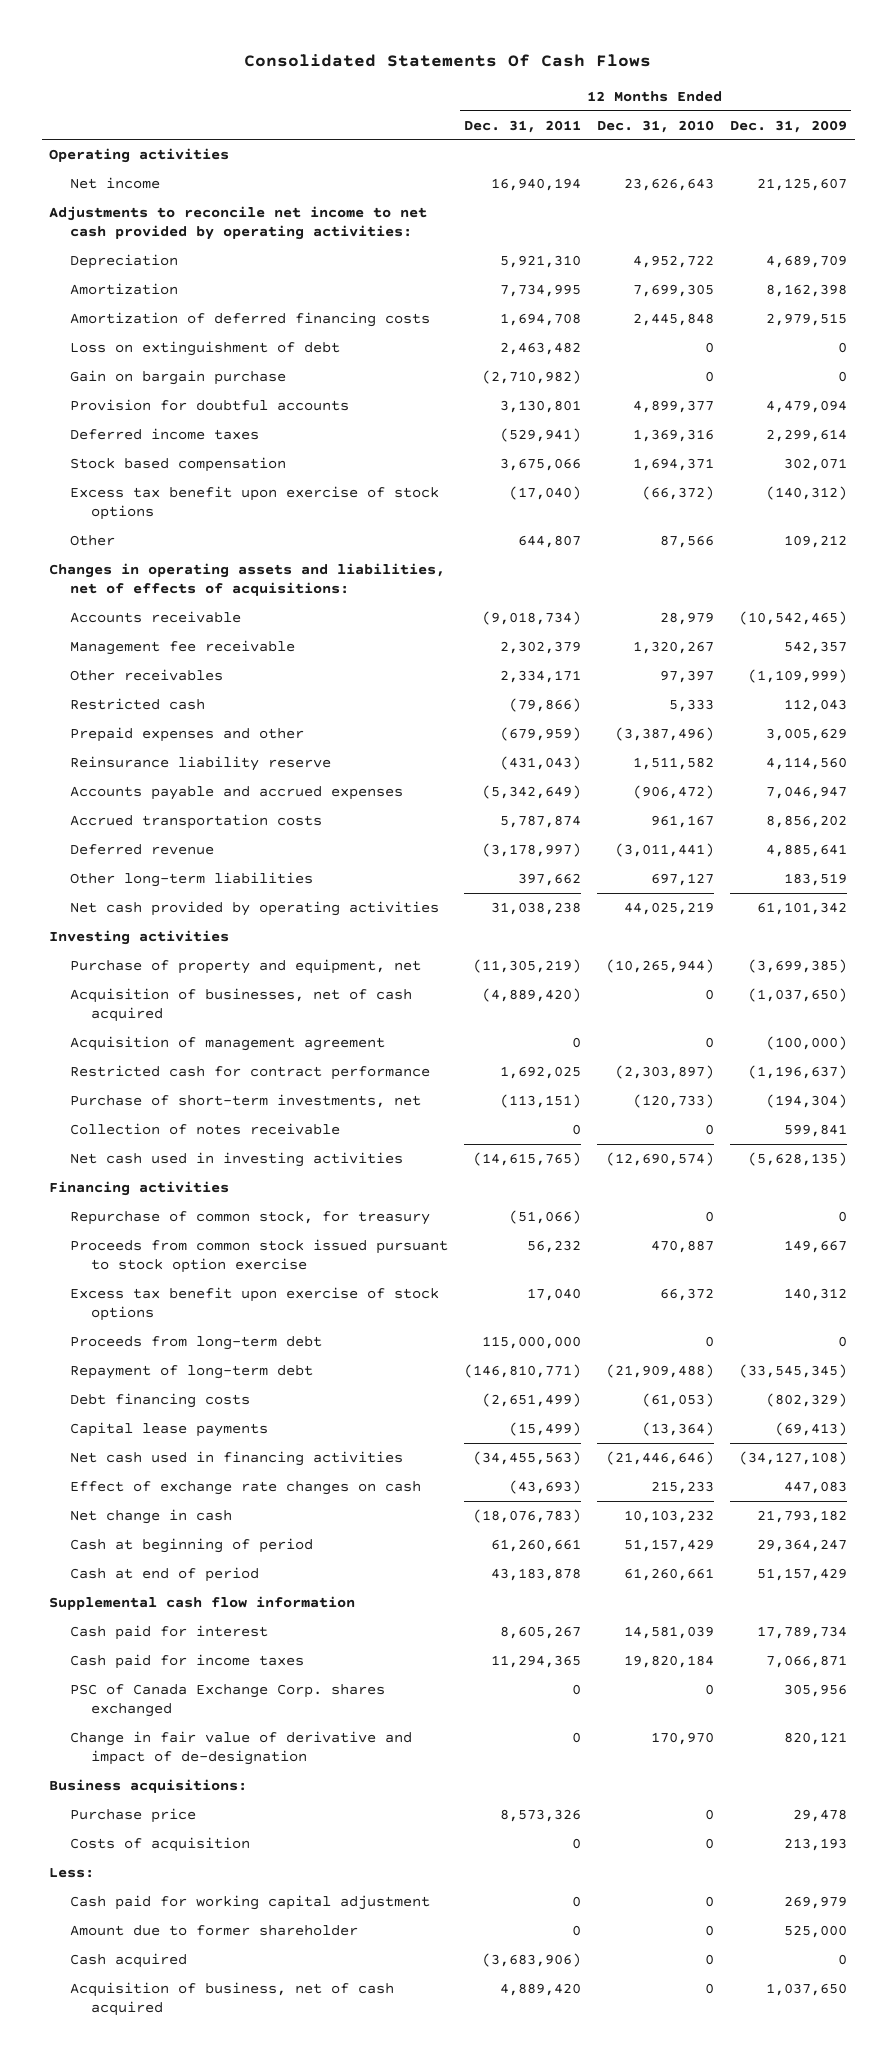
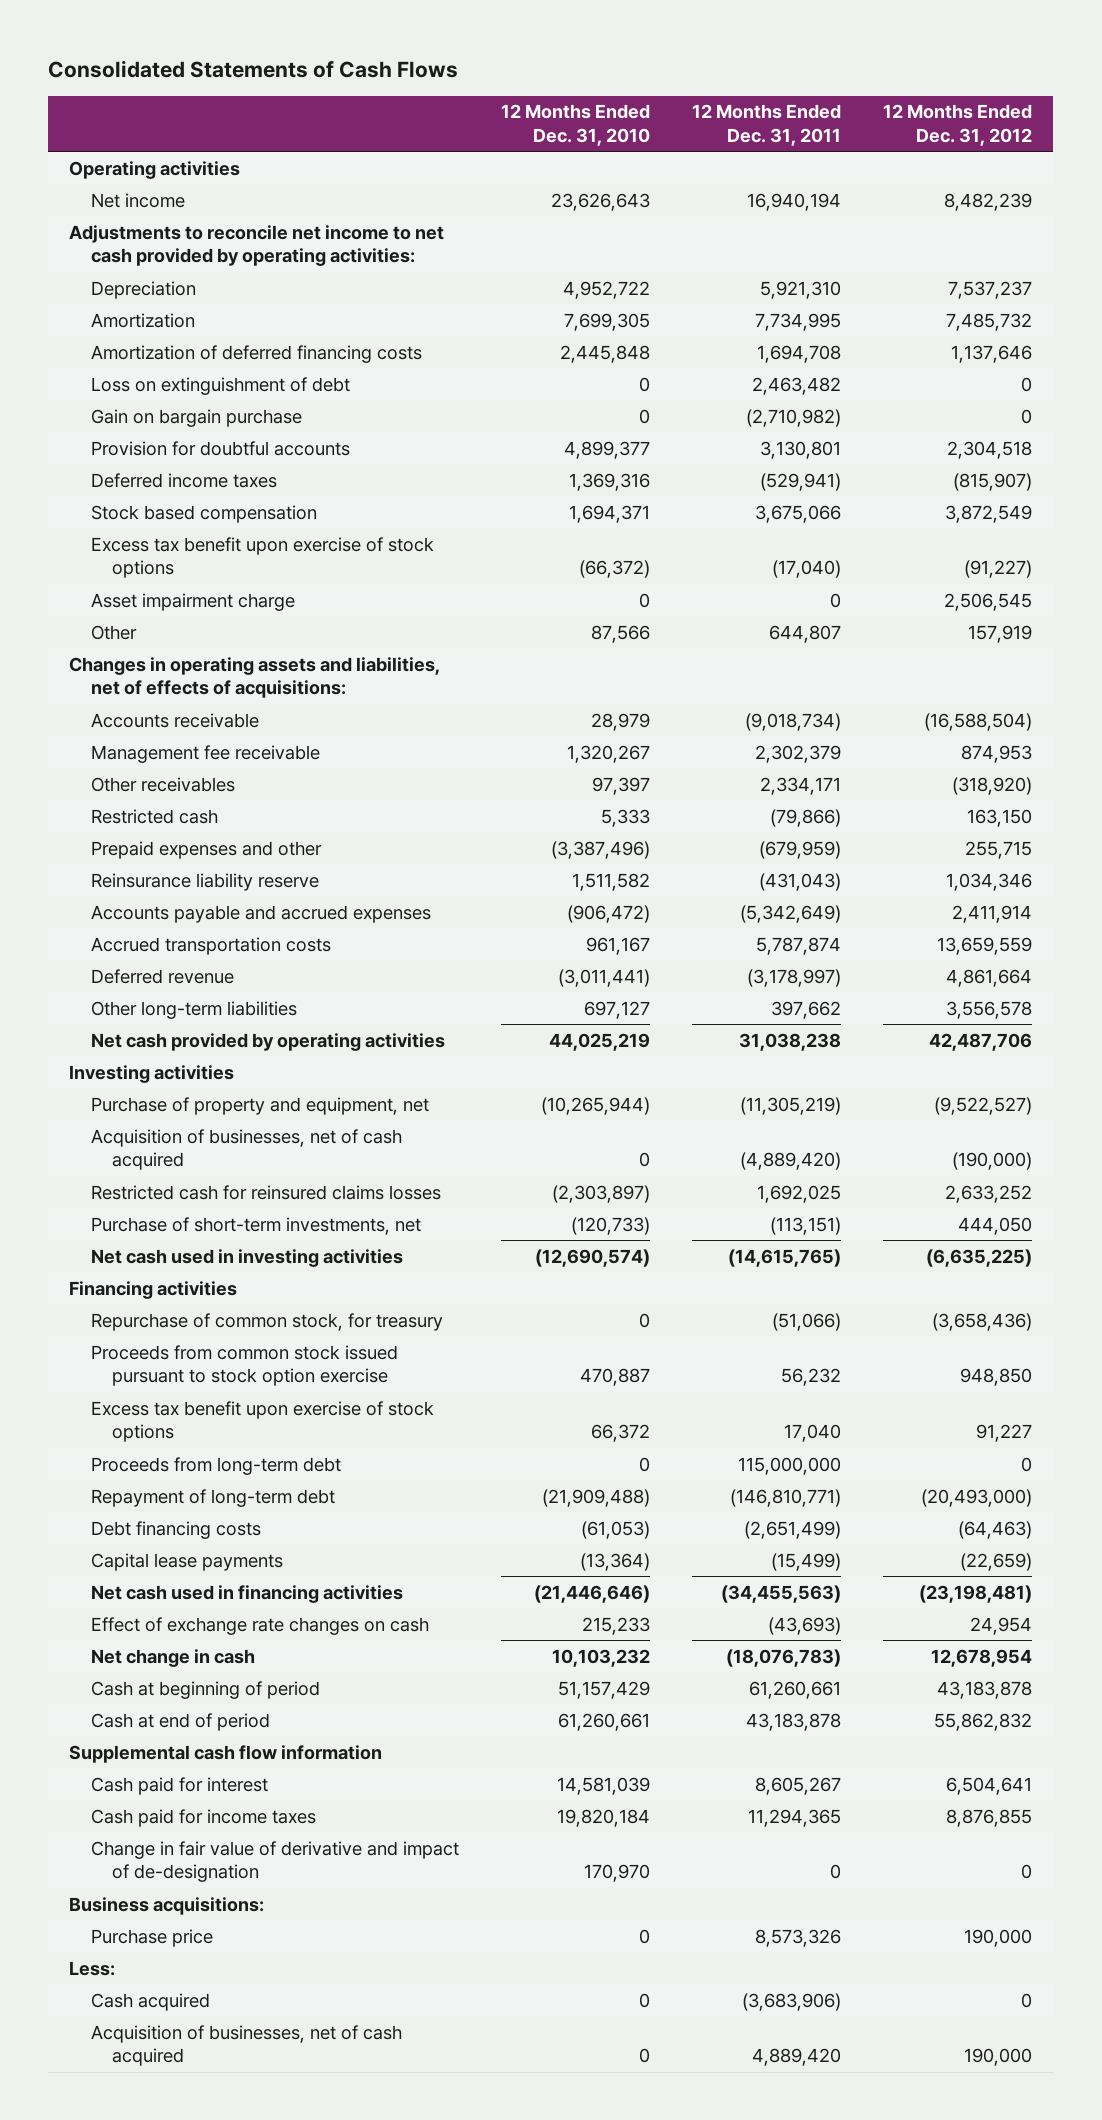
- Consolidated Statements Of Cash Flows
+ Consolidated Statements of Cash Flows
- | 12 Months Ended Dec. 31, 2011 | 12 Months Ended Dec. 31, 2010 | 12 Months Ended Dec. 31, 2009
+ | 12 Months Ended Dec. 31, 2010 | 12 Months Ended Dec. 31, 2011 | 12 Months Ended Dec. 31, 2012
+ Asset impairment charge | 0 | 0 | 2,506,545
- Acquisition of management agreement | 0 | 0 | (100,000)
- Restricted cash for contract performance | 1,692,025 | (2,303,897) | (1,196,637)
+ Restricted cash for reinsured claims losses | (2,303,897) | 1,692,025 | 2,633,252
- Collection of notes receivable | 0 | 0 | 599,841
- PSC of Canada Exchange Corp. shares exchanged | 0 | 0 | 305,956
- Costs of acquisition | 0 | 0 | 213,193
- Cash paid for working capital adjustment | 0 | 0 | 269,979
- Amount due to former shareholder | 0 | 0 | 525,000
- Acquisition of business, net of cash acquired | 4,889,420 | 0 | 1,037,650
+ Acquisition of businesses, net of cash acquired | 0 | 4,889,420 | 190,000

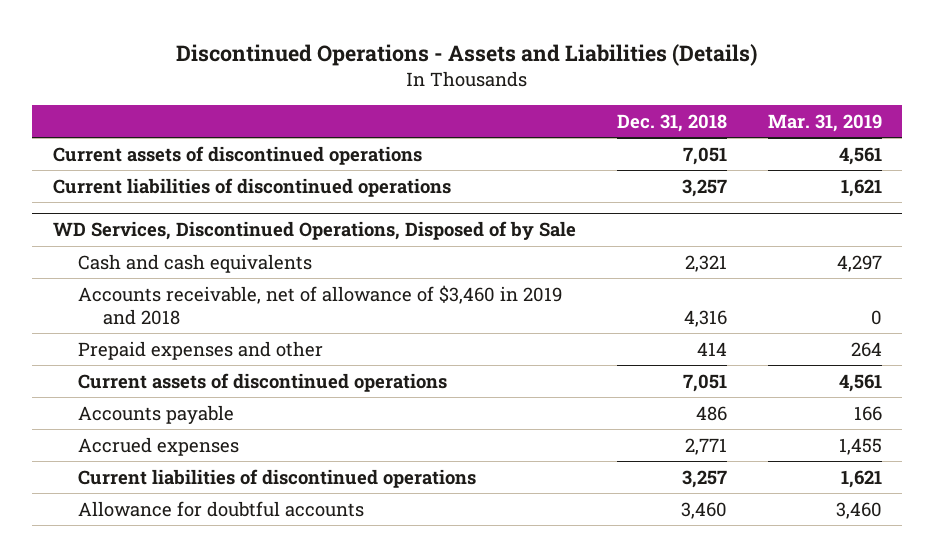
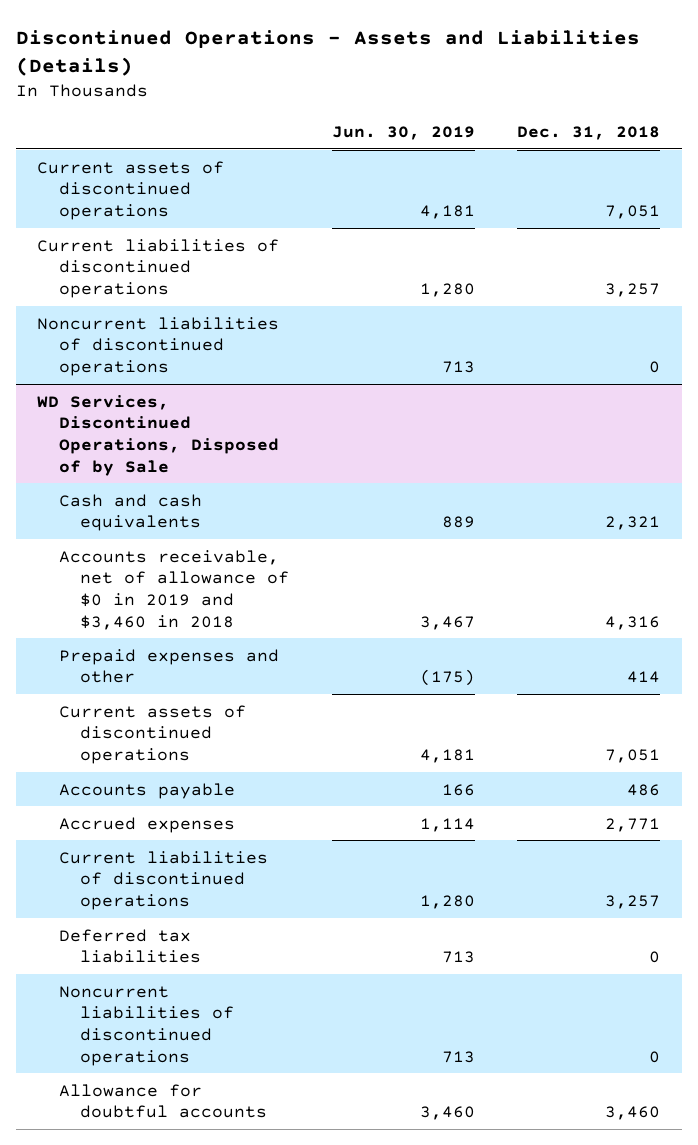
- | Dec. 31, 2018 | Mar. 31, 2019
+ | Jun. 30, 2019 | Dec. 31, 2018
+ Noncurrent liabilities of discontinued operations | 713 | 0
@ WD Services, Discontinued Operations, Disposed of by Sale
- Accounts receivable, net of allowance of $3,460 in 2019 and 2018 | 4,316 | 0
+ Accounts receivable, net of allowance of $0 in 2019 and $3,460 in 2018 | 3,467 | 4,316
+ Deferred tax liabilities | 713 | 0
+ Noncurrent liabilities of discontinued operations | 713 | 0

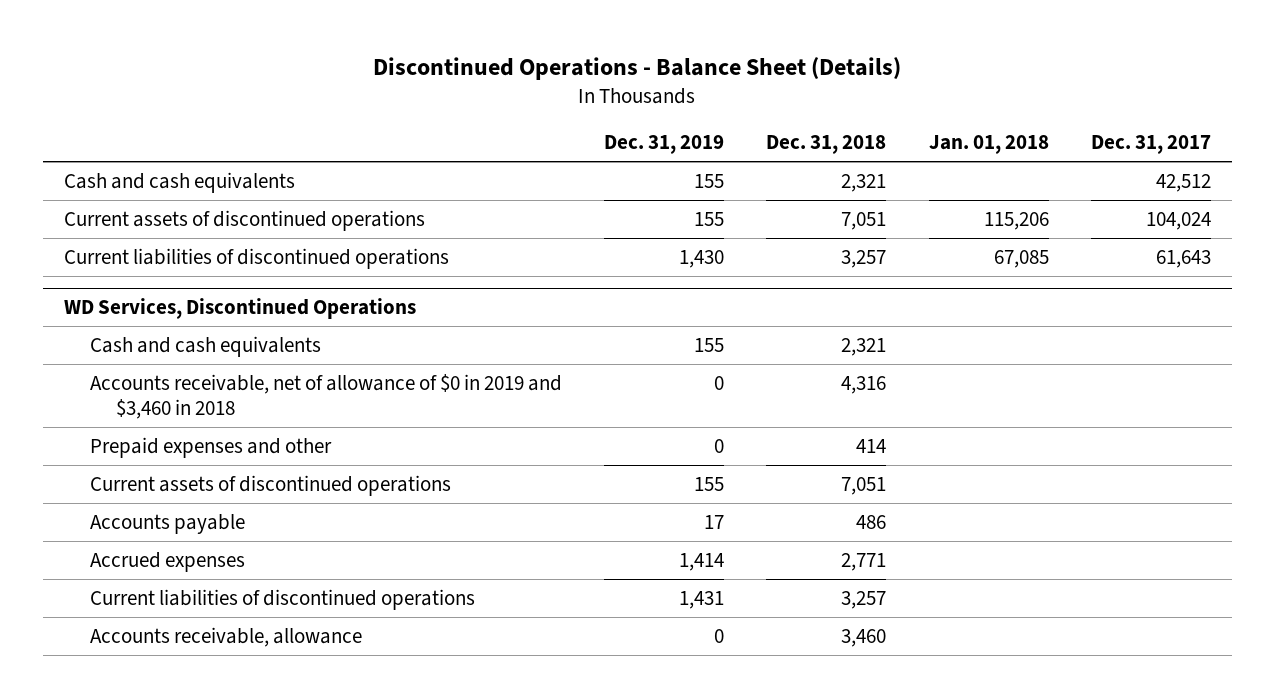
- Discontinued Operations - Assets and Liabilities (Details)
+ Discontinued Operations - Balance Sheet (Details)
- | Jun. 30, 2019 | Dec. 31, 2018
+ | Dec. 31, 2019 | Dec. 31, 2018 | Jan. 01, 2018 | Dec. 31, 2017
+ Cash and cash equivalents | 155 | 2,321 | | 42,512
- Noncurrent liabilities of discontinued operations | 713 | 0
- WD Services, Discontinued Operations, Disposed of by Sale
+ WD Services, Discontinued Operations
- Deferred tax liabilities | 713 | 0
- Noncurrent liabilities of discontinued operations | 713 | 0
- Allowance for doubtful accounts | 3,460 | 3,460
+ Accounts receivable, allowance | 0 | 3,460 | |

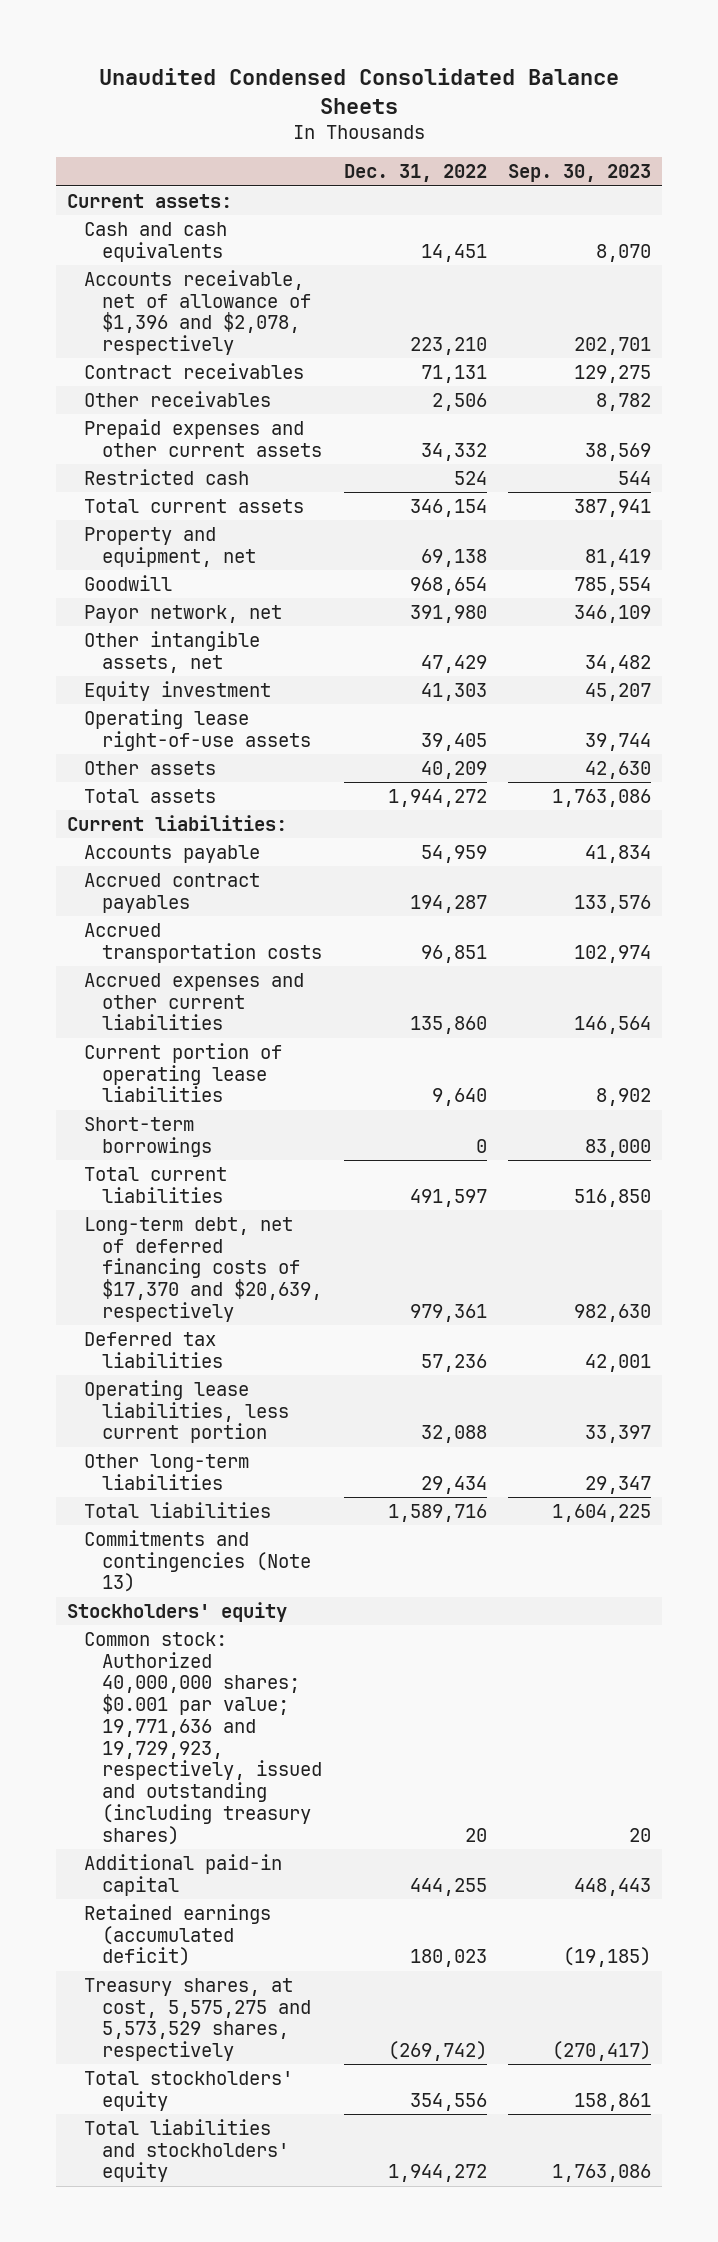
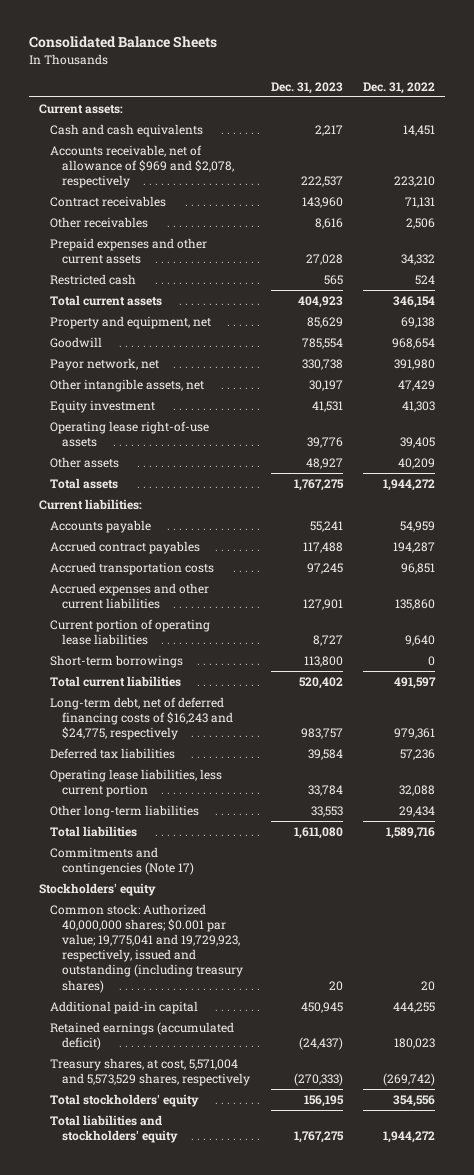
- Unaudited Condensed Consolidated Balance Sheets
+ Consolidated Balance Sheets
- | Dec. 31, 2022 | Sep. 30, 2023
+ | Dec. 31, 2023 | Dec. 31, 2022
- Accounts receivable, net of allowance of $1,396 and $2,078, respectively | 223,210 | 202,701
+ Accounts receivable, net of allowance of $969 and $2,078, respectively | 222,537 | 223,210
- Long-term debt, net of deferred financing costs of $17,370 and $20,639, respectively | 979,361 | 982,630
+ Long-term debt, net of deferred financing costs of $16,243 and $24,775, respectively | 983,757 | 979,361
- Commitments and contingencies (Note 13)
+ Commitments and contingencies (Note 17)
- Common stock: Authorized 40,000,000 shares; $0.001 par value; 19,771,636 and 19,729,923, respectively, issued and outstanding (including treasury shares) | 20 | 20
+ Common stock: Authorized 40,000,000 shares; $0.001 par value; 19,775,041 and 19,729,923, respectively, issued and outstanding (including treasury shares) | 20 | 20
- Treasury shares, at cost, 5,575,275 and 5,573,529 shares, respectively | (269,742) | (270,417)
+ Treasury shares, at cost, 5,571,004 and 5,573,529 shares, respectively | (270,333) | (269,742)

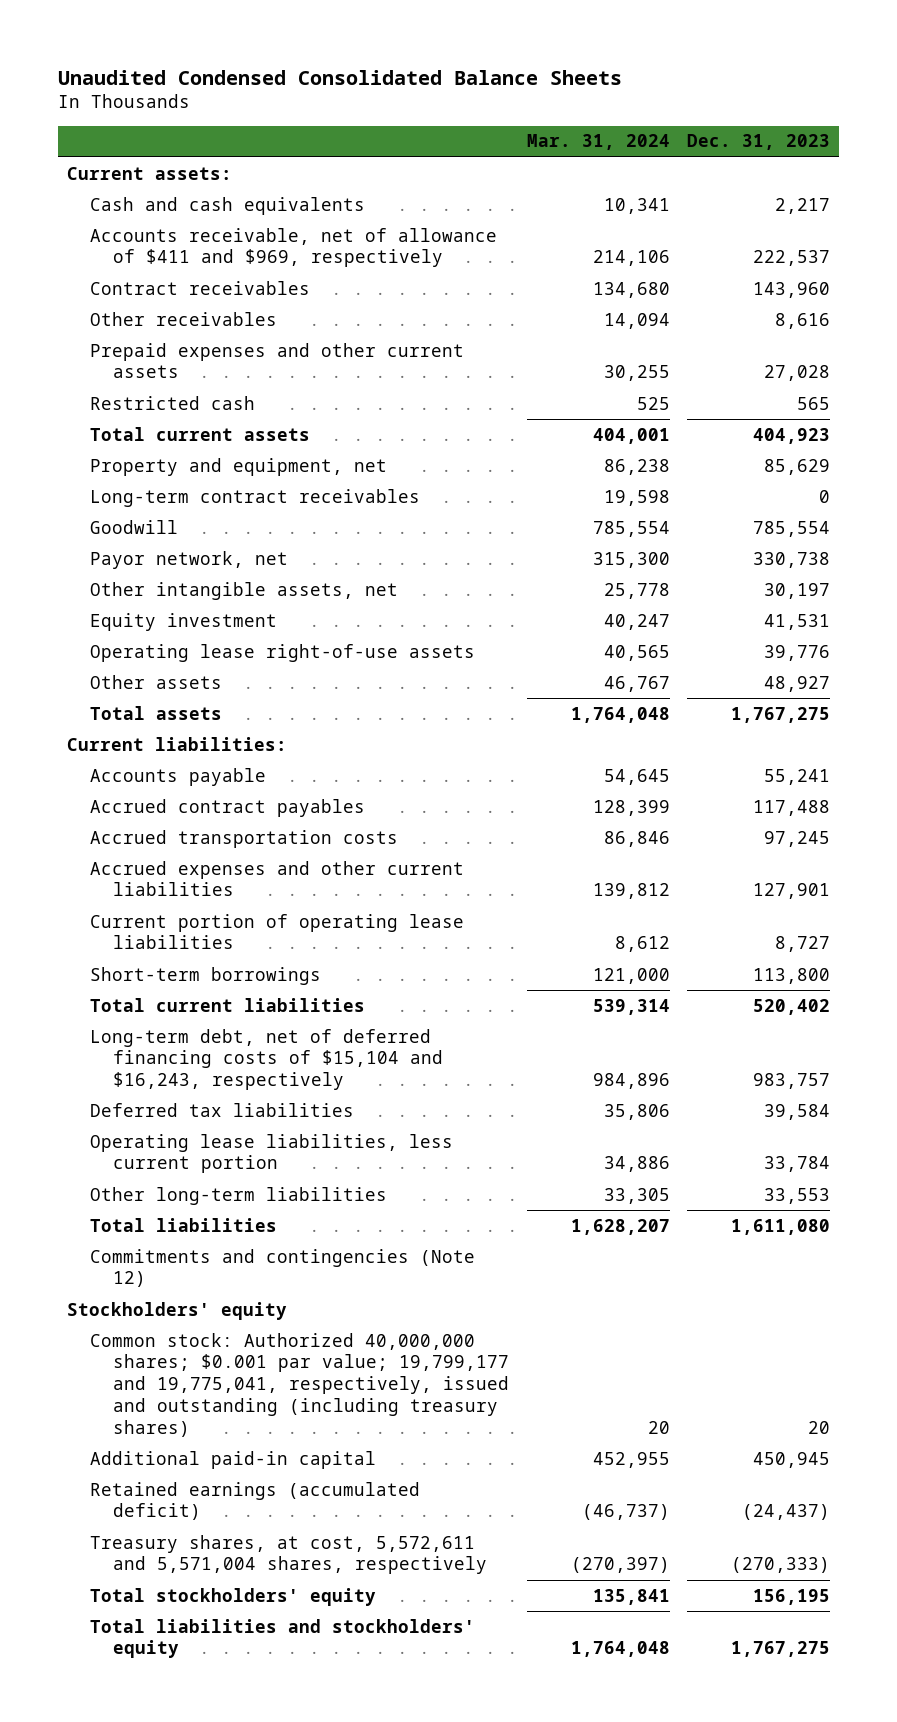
- Consolidated Balance Sheets
+ Unaudited Condensed Consolidated Balance Sheets
- | Dec. 31, 2023 | Dec. 31, 2022
+ | Mar. 31, 2024 | Dec. 31, 2023
- Accounts receivable, net of allowance of $969 and $2,078, respectively | 222,537 | 223,210
+ Accounts receivable, net of allowance of $411 and $969, respectively | 214,106 | 222,537
+ Long-term contract receivables | 19,598 | 0
- Long-term debt, net of deferred financing costs of $16,243 and $24,775, respectively | 983,757 | 979,361
+ Long-term debt, net of deferred financing costs of $15,104 and $16,243, respectively | 984,896 | 983,757
- Commitments and contingencies (Note 17)
+ Commitments and contingencies (Note 12)
- Common stock: Authorized 40,000,000 shares; $0.001 par value; 19,775,041 and 19,729,923, respectively, issued and outstanding (including treasury shares) | 20 | 20
+ Common stock: Authorized 40,000,000 shares; $0.001 par value; 19,799,177 and 19,775,041, respectively, issued and outstanding (including treasury shares) | 20 | 20
- Treasury shares, at cost, 5,571,004 and 5,573,529 shares, respectively | (270,333) | (269,742)
+ Treasury shares, at cost, 5,572,611 and 5,571,004 shares, respectively | (270,397) | (270,333)

